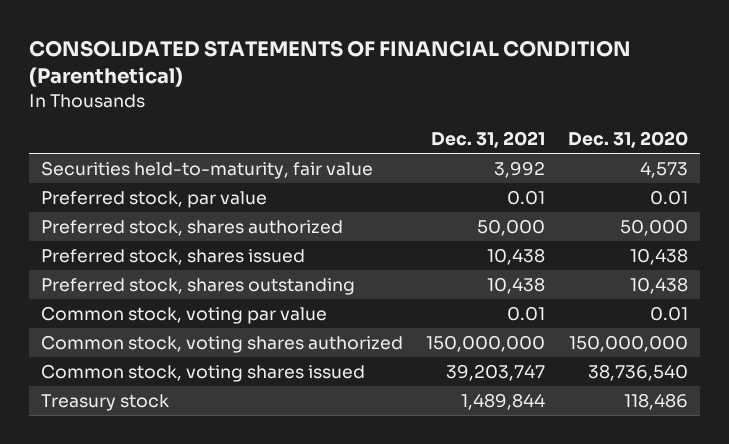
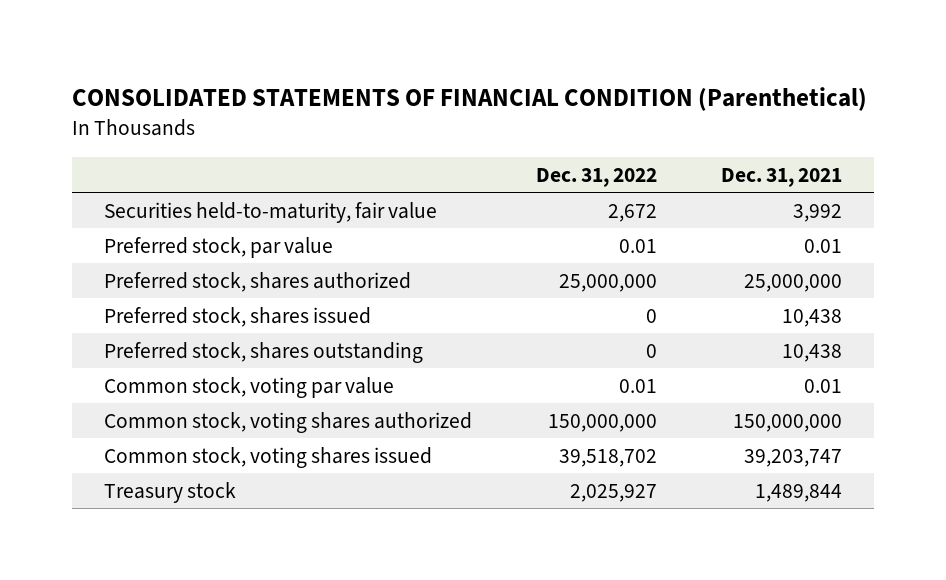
- | Dec. 31, 2021 | Dec. 31, 2020
+ | Dec. 31, 2022 | Dec. 31, 2021
- Preferred stock, shares authorized | 50,000 | 50,000
+ Preferred stock, shares authorized | 25,000,000 | 25,000,000

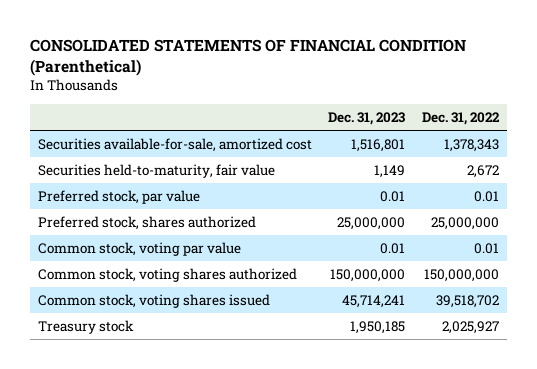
- | Dec. 31, 2022 | Dec. 31, 2021
+ | Dec. 31, 2023 | Dec. 31, 2022
+ Securities available-for-sale, amortized cost | 1,516,801 | 1,378,343
- Preferred stock, shares issued | 0 | 10,438
- Preferred stock, shares outstanding | 0 | 10,438

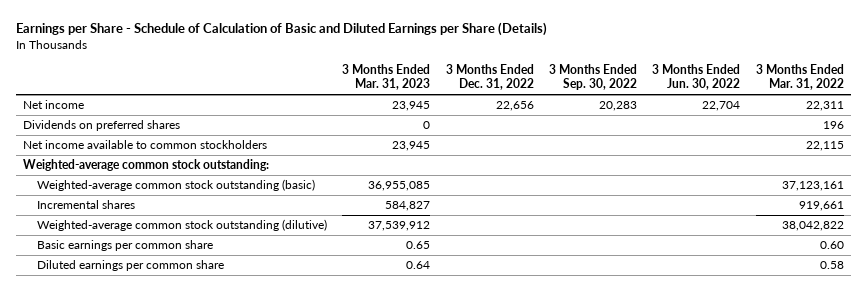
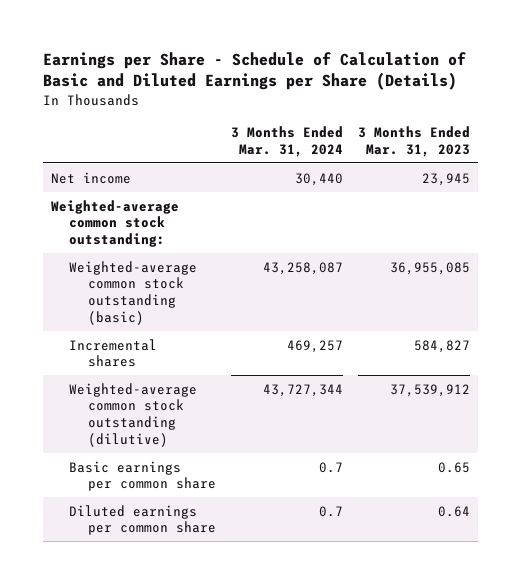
- | 3 Months Ended Mar. 31, 2023 | 3 Months Ended Dec. 31, 2022 | 3 Months Ended Sep. 30, 2022 | 3 Months Ended Jun. 30, 2022 | 3 Months Ended Mar. 31, 2022
+ | 3 Months Ended Mar. 31, 2024 | 3 Months Ended Mar. 31, 2023
- Dividends on preferred shares | 0 | | | | 196
- Net income available to common stockholders | 23,945 | | | | 22,115

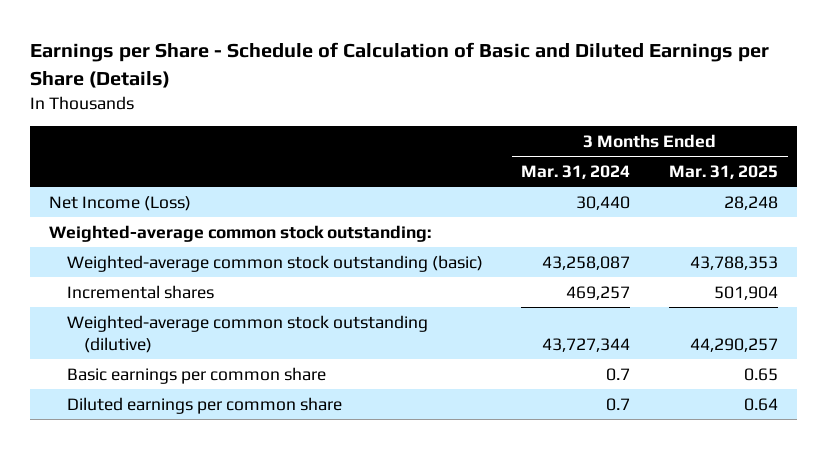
- | 3 Months Ended Mar. 31, 2024 | 3 Months Ended Mar. 31, 2023
+ | 3 Months Ended Mar. 31, 2024 | 3 Months Ended Mar. 31, 2025
- Net income | 30,440 | 23,945
+ Net Income (Loss) | 30,440 | 28,248

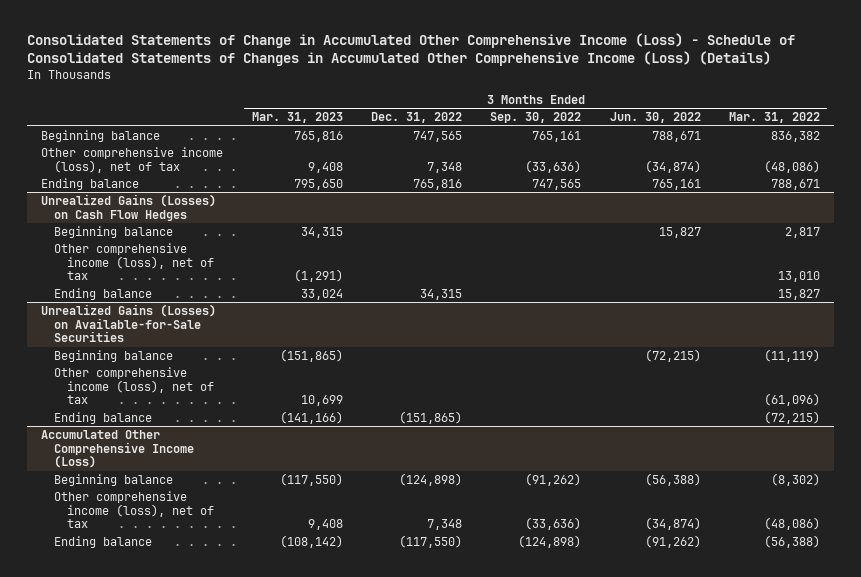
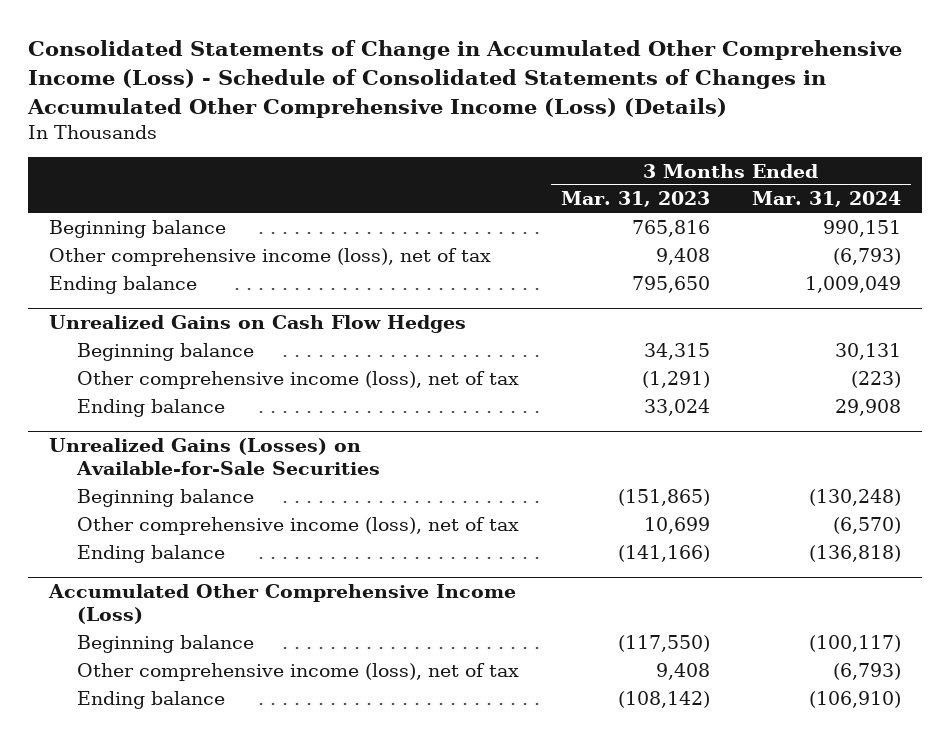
- | 3 Months Ended Mar. 31, 2023 | 3 Months Ended Dec. 31, 2022 | 3 Months Ended Sep. 30, 2022 | 3 Months Ended Jun. 30, 2022 | 3 Months Ended Mar. 31, 2022
+ | 3 Months Ended Mar. 31, 2023 | 3 Months Ended Mar. 31, 2024
- Unrealized Gains (Losses) on Cash Flow Hedges
+ Unrealized Gains on Cash Flow Hedges

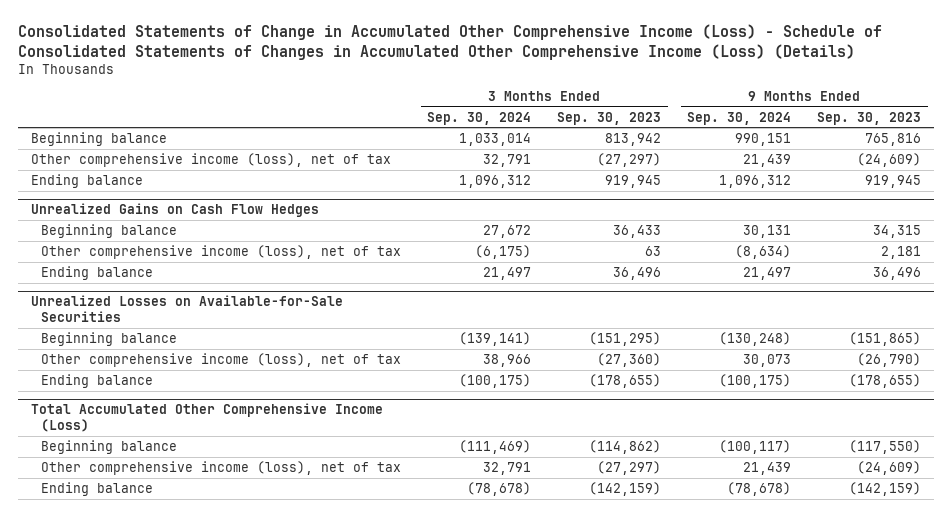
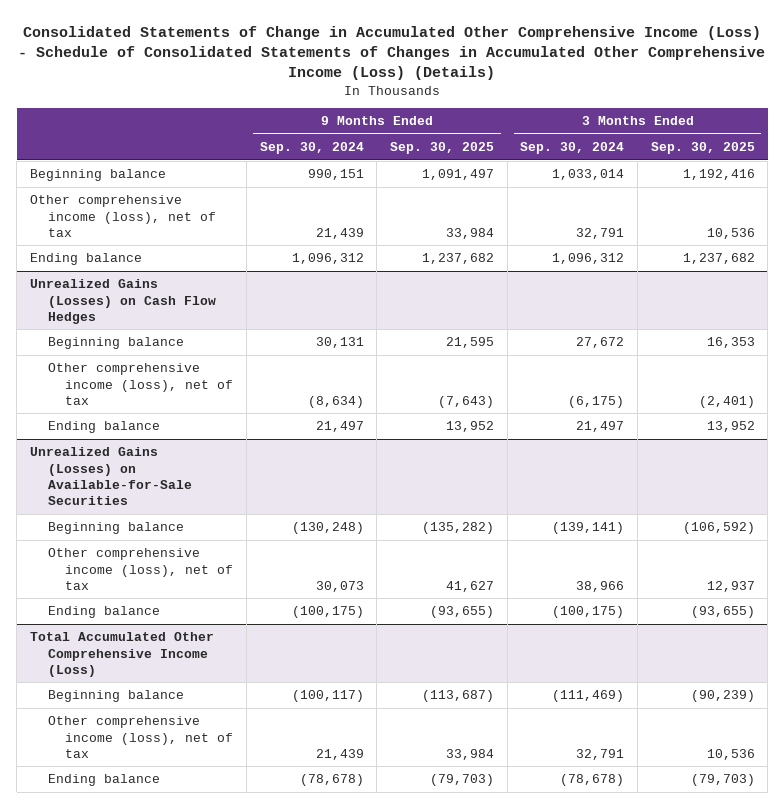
- | 3 Months Ended Sep. 30, 2024 | 3 Months Ended Sep. 30, 2023 | 9 Months Ended Sep. 30, 2024 | 9 Months Ended Sep. 30, 2023
+ | 9 Months Ended Sep. 30, 2024 | 9 Months Ended Sep. 30, 2025 | 3 Months Ended Sep. 30, 2024 | 3 Months Ended Sep. 30, 2025
- Unrealized Gains on Cash Flow Hedges
+ Unrealized Gains (Losses) on Cash Flow Hedges
- Unrealized Losses on Available-for-Sale Securities
+ Unrealized Gains (Losses) on Available-for-Sale Securities

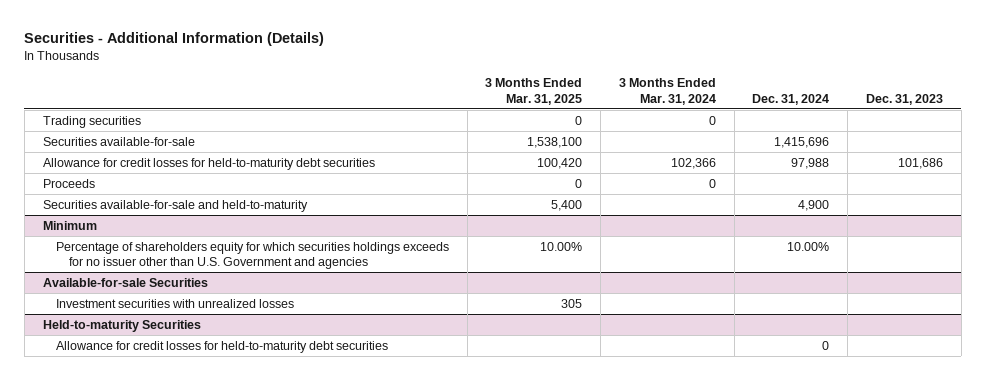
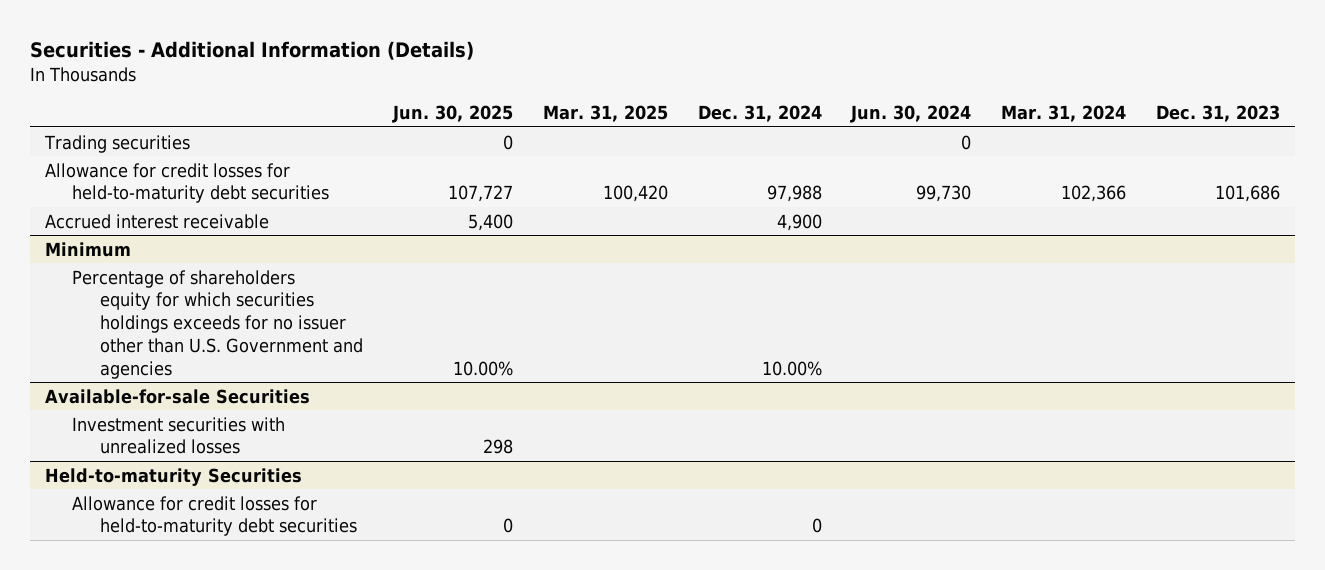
- | 3 Months Ended Mar. 31, 2025 | 3 Months Ended Mar. 31, 2024 | Dec. 31, 2024 | Dec. 31, 2023
+ | Jun. 30, 2025 | Mar. 31, 2025 | Dec. 31, 2024 | Jun. 30, 2024 | Mar. 31, 2024 | Dec. 31, 2023
- Securities available-for-sale | 1,538,100 | | 1,415,696 |
- Proceeds | 0 | 0 | |
- Securities available-for-sale and held-to-maturity | 5,400 | | 4,900 |
+ Accrued interest receivable | 5,400 | | 4,900 | | |

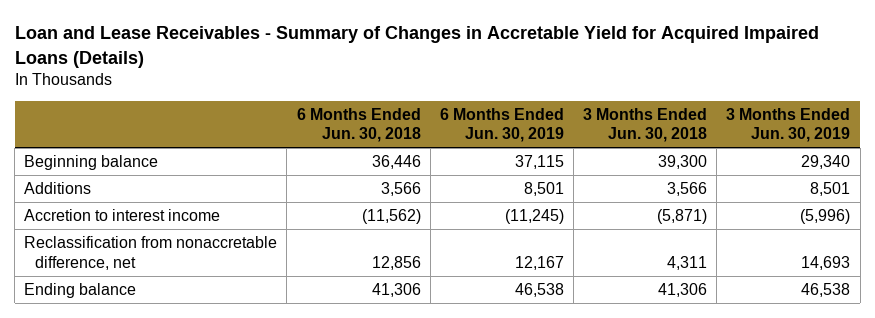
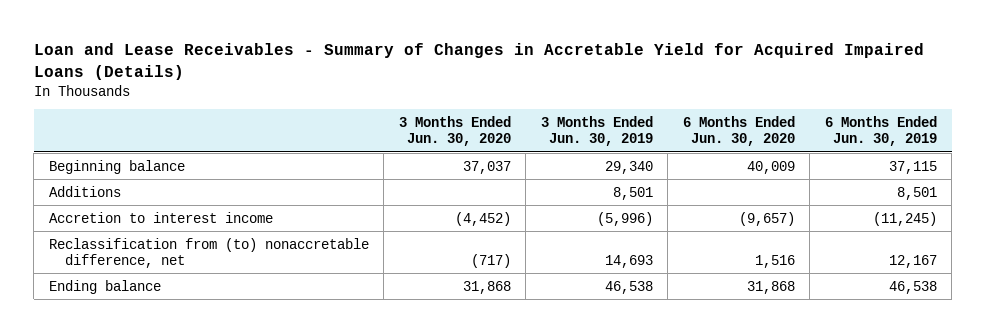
- | 6 Months Ended Jun. 30, 2018 | 6 Months Ended Jun. 30, 2019 | 3 Months Ended Jun. 30, 2018 | 3 Months Ended Jun. 30, 2019
+ | 3 Months Ended Jun. 30, 2020 | 3 Months Ended Jun. 30, 2019 | 6 Months Ended Jun. 30, 2020 | 6 Months Ended Jun. 30, 2019
- Reclassification from nonaccretable difference, net | 12,856 | 12,167 | 4,311 | 14,693
+ Reclassification from (to) nonaccretable difference, net | (717) | 14,693 | 1,516 | 12,167

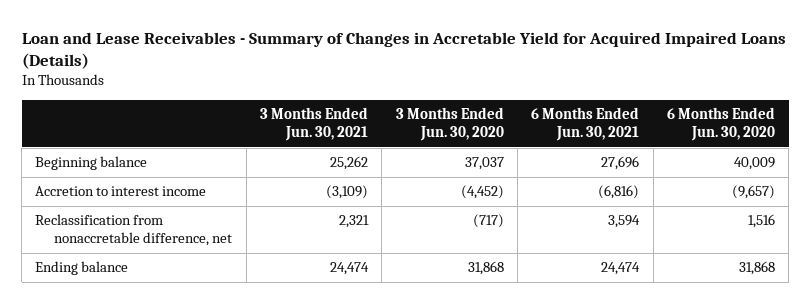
- | 3 Months Ended Jun. 30, 2020 | 3 Months Ended Jun. 30, 2019 | 6 Months Ended Jun. 30, 2020 | 6 Months Ended Jun. 30, 2019
+ | 3 Months Ended Jun. 30, 2021 | 3 Months Ended Jun. 30, 2020 | 6 Months Ended Jun. 30, 2021 | 6 Months Ended Jun. 30, 2020
- Additions | | 8,501 | | 8,501
- Reclassification from (to) nonaccretable difference, net | (717) | 14,693 | 1,516 | 12,167
+ Reclassification from nonaccretable difference, net | 2,321 | (717) | 3,594 | 1,516

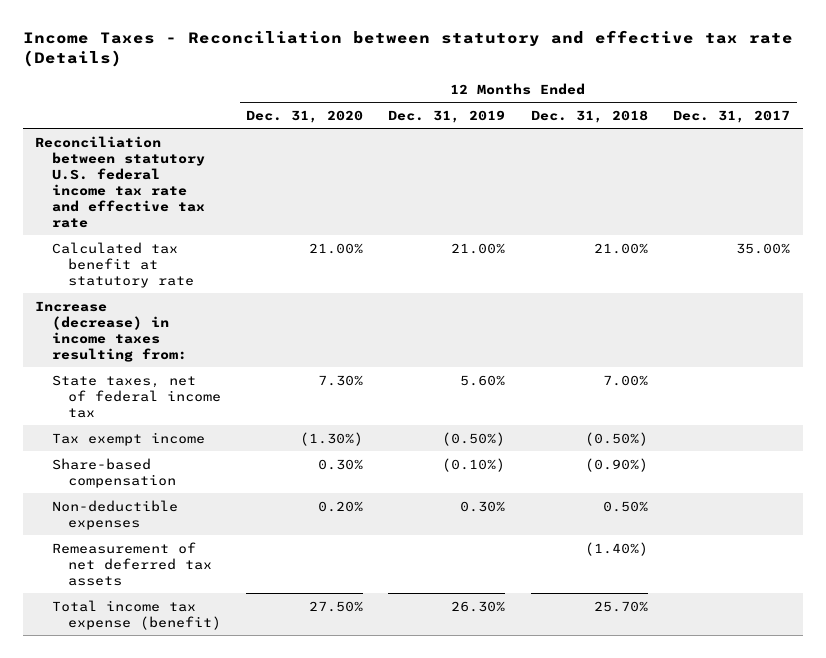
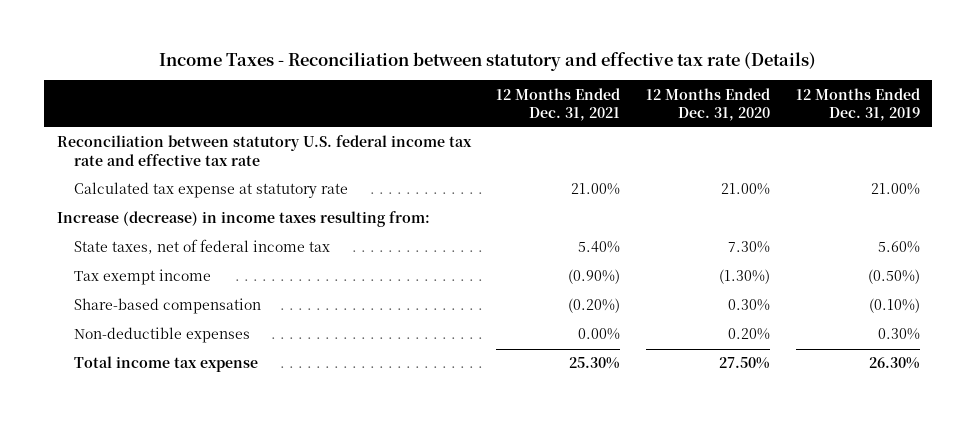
- | 12 Months Ended Dec. 31, 2020 | 12 Months Ended Dec. 31, 2019 | 12 Months Ended Dec. 31, 2018 | 12 Months Ended Dec. 31, 2017
+ | 12 Months Ended Dec. 31, 2021 | 12 Months Ended Dec. 31, 2020 | 12 Months Ended Dec. 31, 2019
- Calculated tax benefit at statutory rate | 21.00% | 21.00% | 21.00% | 35.00%
+ Calculated tax expense at statutory rate | 21.00% | 21.00% | 21.00%
- Remeasurement of net deferred tax assets | | | (1.40%) |
- Total income tax expense (benefit) | 27.50% | 26.30% | 25.70% |
+ Total income tax expense | 25.30% | 27.50% | 26.30%

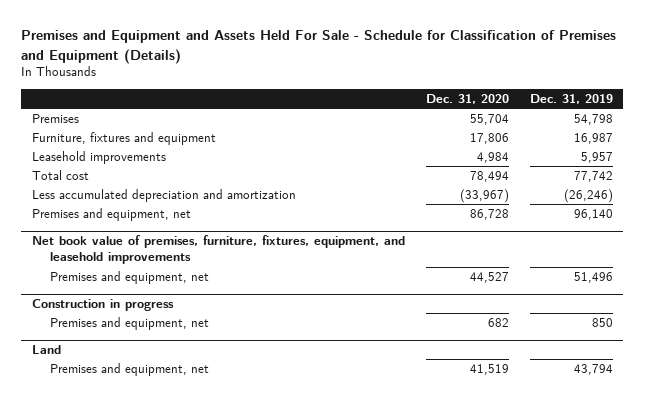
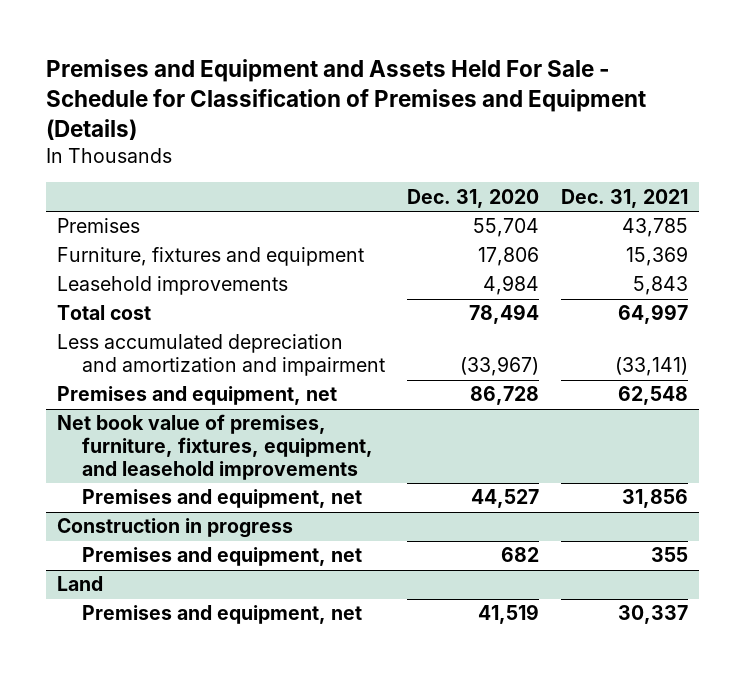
- | Dec. 31, 2020 | Dec. 31, 2019
+ | Dec. 31, 2020 | Dec. 31, 2021
- Less accumulated depreciation and amortization | (33,967) | (26,246)
+ Less accumulated depreciation and amortization and impairment | (33,967) | (33,141)

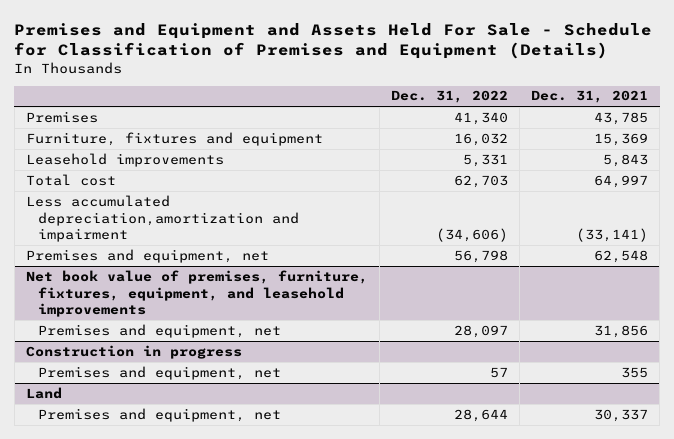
- | Dec. 31, 2020 | Dec. 31, 2021
+ | Dec. 31, 2022 | Dec. 31, 2021
- Less accumulated depreciation and amortization and impairment | (33,967) | (33,141)
+ Less accumulated depreciation,amortization and impairment | (34,606) | (33,141)

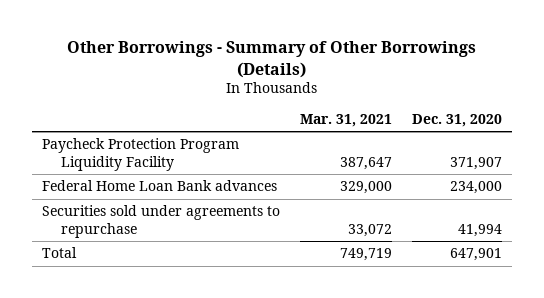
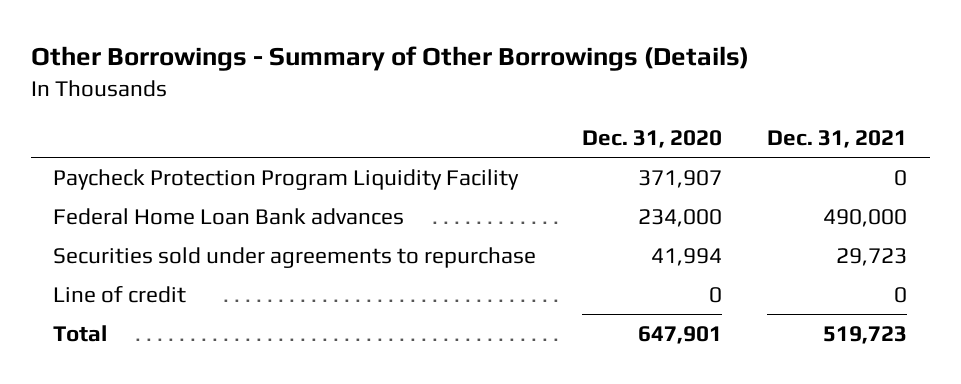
- | Mar. 31, 2021 | Dec. 31, 2020
+ | Dec. 31, 2020 | Dec. 31, 2021
+ Line of credit | 0 | 0

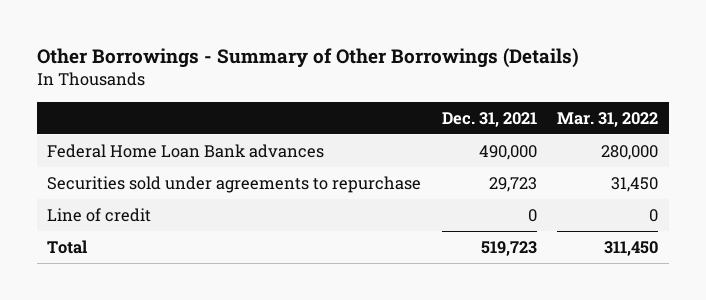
- | Dec. 31, 2020 | Dec. 31, 2021
+ | Dec. 31, 2021 | Mar. 31, 2022
- Paycheck Protection Program Liquidity Facility | 371,907 | 0

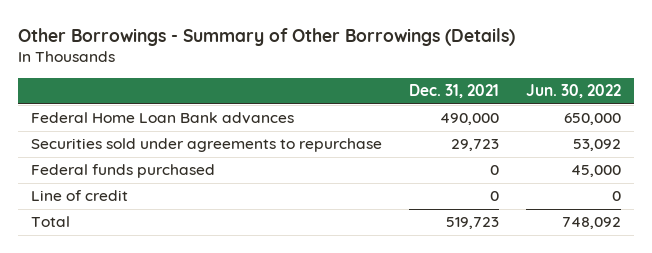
- | Dec. 31, 2021 | Mar. 31, 2022
+ | Dec. 31, 2021 | Jun. 30, 2022
+ Federal funds purchased | 0 | 45,000

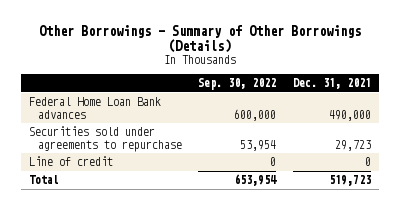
- | Dec. 31, 2021 | Jun. 30, 2022
+ | Sep. 30, 2022 | Dec. 31, 2021
- Federal funds purchased | 0 | 45,000

